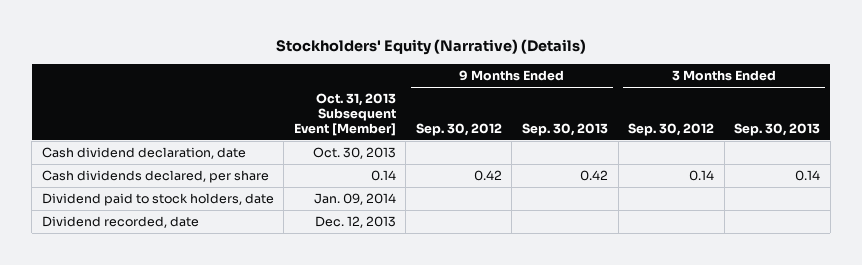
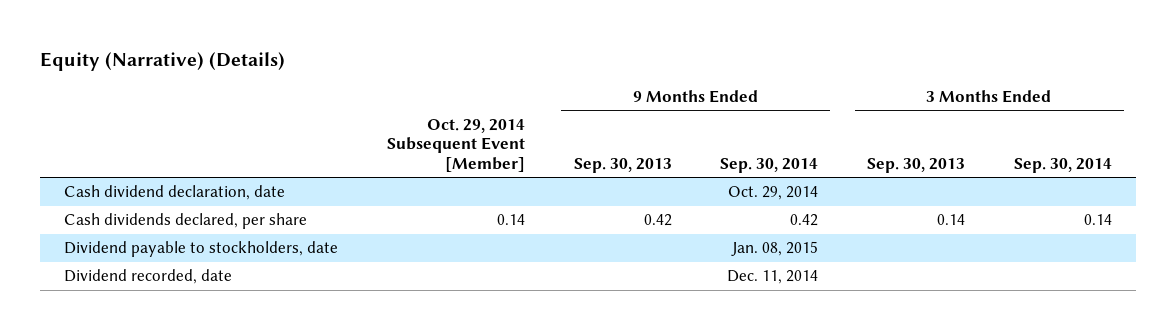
- Stockholders' Equity (Narrative) (Details)
+ Equity (Narrative) (Details)
- | Oct. 31, 2013 Subsequent Event [Member] | 9 Months Ended Sep. 30, 2012 | 9 Months Ended Sep. 30, 2013 | 3 Months Ended Sep. 30, 2012 | 3 Months Ended Sep. 30, 2013
+ | Oct. 29, 2014 Subsequent Event [Member] | 9 Months Ended Sep. 30, 2013 | 9 Months Ended Sep. 30, 2014 | 3 Months Ended Sep. 30, 2013 | 3 Months Ended Sep. 30, 2014
- Dividend paid to stock holders, date | Jan. 09, 2014 | | | |
+ Dividend payable to stockholders, date | | | Jan. 08, 2015 | |

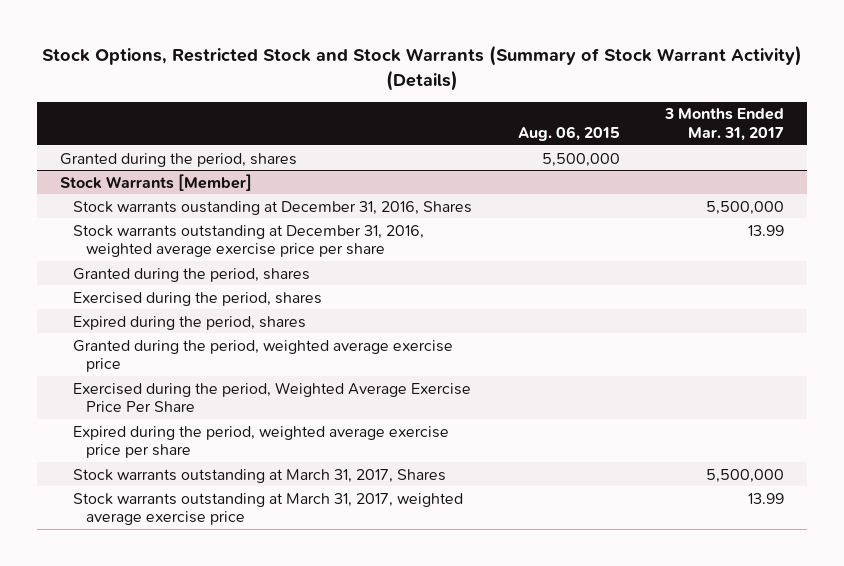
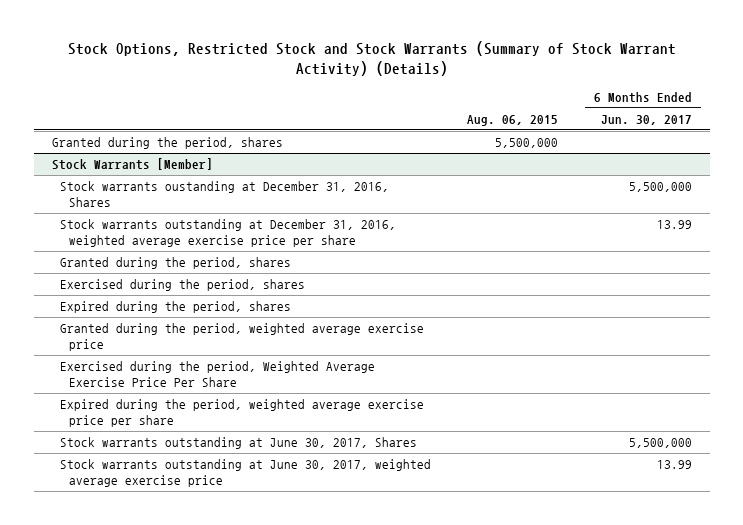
- | Aug. 06, 2015 | 3 Months Ended Mar. 31, 2017
+ | Aug. 06, 2015 | 6 Months Ended Jun. 30, 2017
@ Stock Warrants [Member]
- Stock warrants outstanding at March 31, 2017, Shares | | 5,500,000
- Stock warrants outstanding at March 31, 2017, weighted average exercise price | | 13.99
+ Stock warrants outstanding at June 30, 2017, Shares | | 5,500,000
+ Stock warrants outstanding at June 30, 2017, weighted average exercise price | | 13.99

